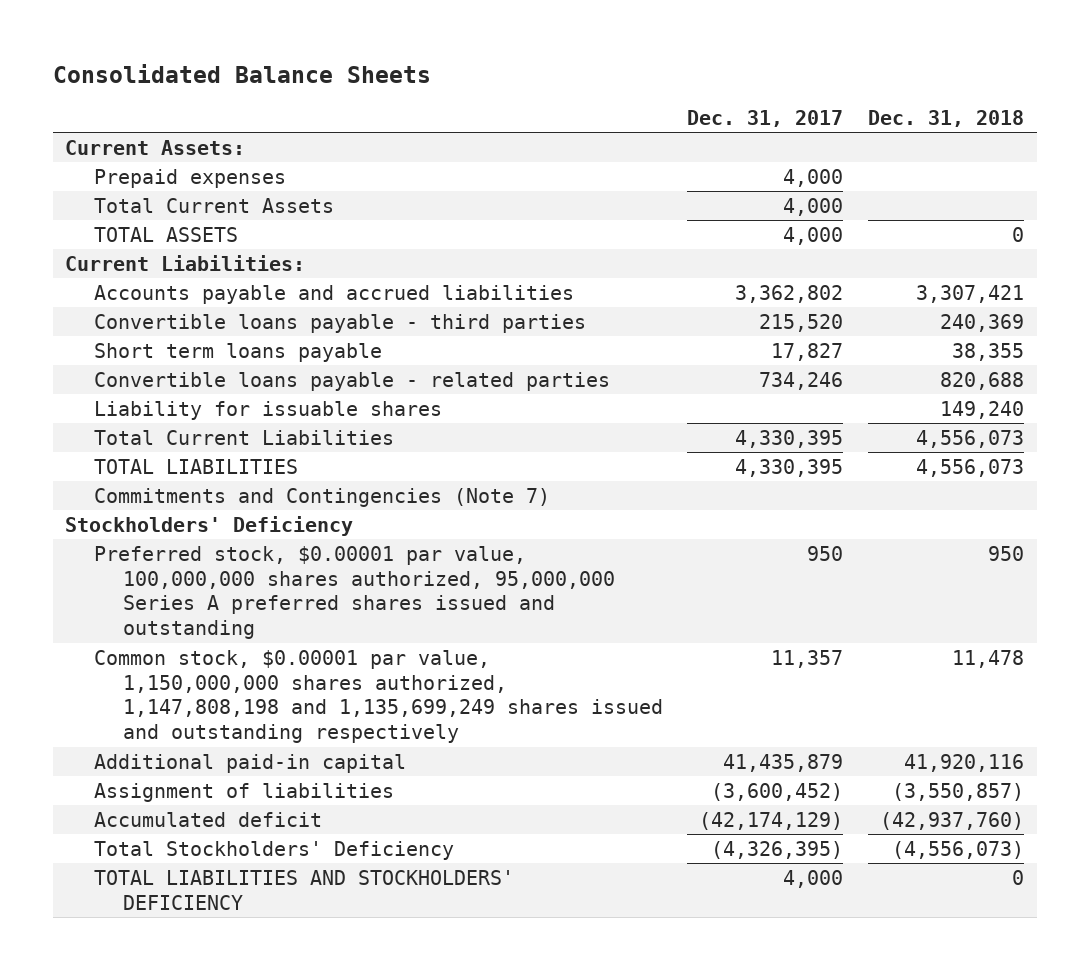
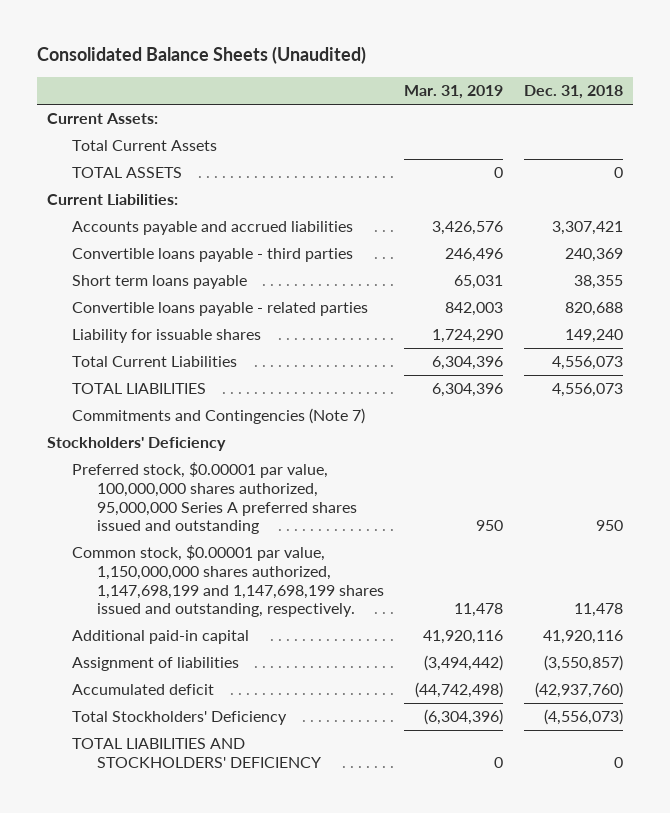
- Consolidated Balance Sheets
+ Consolidated Balance Sheets (Unaudited)
- | Dec. 31, 2017 | Dec. 31, 2018
+ | Mar. 31, 2019 | Dec. 31, 2018
- Prepaid expenses | 4,000 |
- Common stock, $0.00001 par value, 1,150,000,000 shares authorized, 1,147,808,198 and 1,135,699,249 shares issued and outstanding respectively | 11,357 | 11,478
+ Common stock, $0.00001 par value, 1,150,000,000 shares authorized, 1,147,698,199 and 1,147,698,199 shares issued and outstanding, respectively. | 11,478 | 11,478

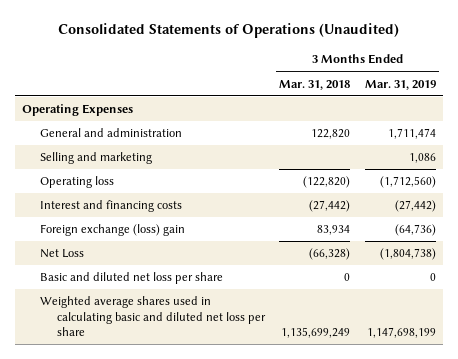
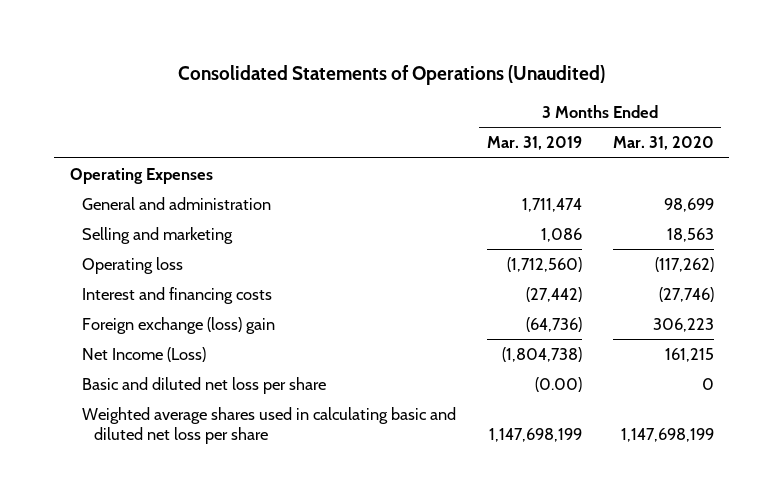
- | 3 Months Ended Mar. 31, 2018 | 3 Months Ended Mar. 31, 2019
+ | 3 Months Ended Mar. 31, 2019 | 3 Months Ended Mar. 31, 2020
- Net Loss | (66,328) | (1,804,738)
- Basic and diluted net loss per share | 0 | 0
+ Net Income (Loss) | (1,804,738) | 161,215
+ Basic and diluted net loss per share | (0.00) | 0

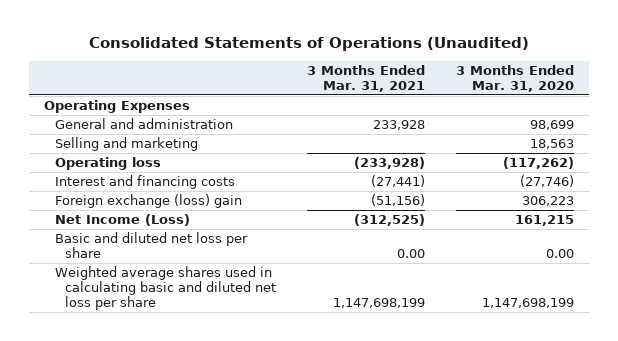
- | 3 Months Ended Mar. 31, 2019 | 3 Months Ended Mar. 31, 2020
+ | 3 Months Ended Mar. 31, 2021 | 3 Months Ended Mar. 31, 2020
- Basic and diluted net loss per share | (0.00) | 0
+ Basic and diluted net loss per share | 0.00 | 0.00

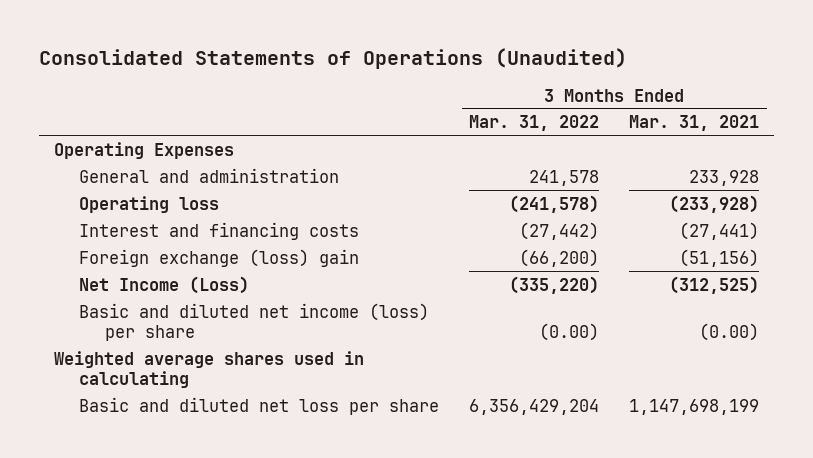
- | 3 Months Ended Mar. 31, 2021 | 3 Months Ended Mar. 31, 2020
+ | 3 Months Ended Mar. 31, 2022 | 3 Months Ended Mar. 31, 2021
- Selling and marketing | | 18,563
- Basic and diluted net loss per share | 0.00 | 0.00
- Weighted average shares used in calculating basic and diluted net loss per share | 1,147,698,199 | 1,147,698,199
+ Basic and diluted net income (loss) per share | (0.00) | (0.00)
+ Weighted average shares used in calculating
+ Basic and diluted net loss per share | 6,356,429,204 | 1,147,698,199

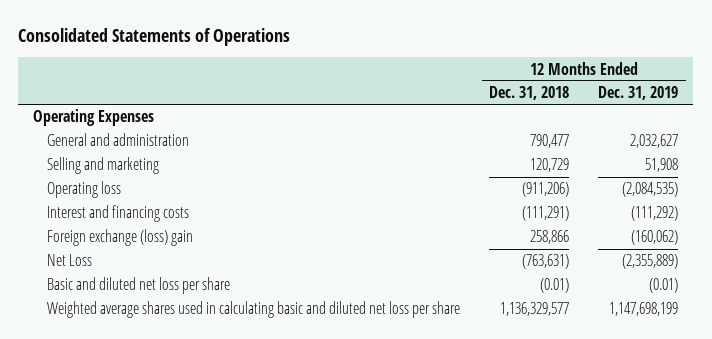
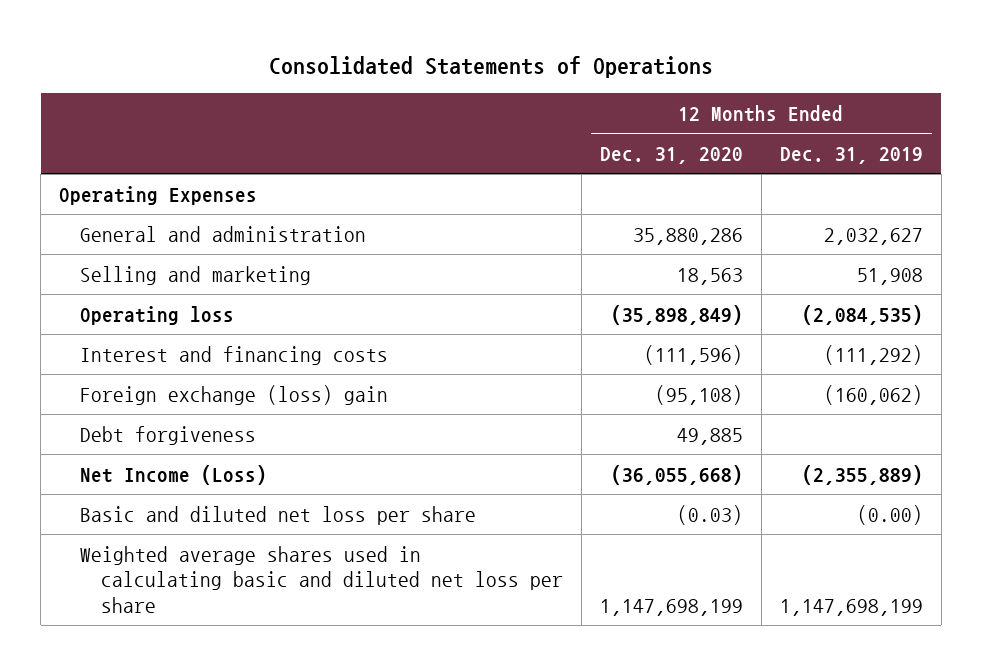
- | 12 Months Ended Dec. 31, 2018 | 12 Months Ended Dec. 31, 2019
+ | 12 Months Ended Dec. 31, 2020 | 12 Months Ended Dec. 31, 2019
- Net Loss | (763,631) | (2,355,889)
- Basic and diluted net loss per share | (0.01) | (0.01)
+ Debt forgiveness | 49,885 |
+ Net Income (Loss) | (36,055,668) | (2,355,889)
+ Basic and diluted net loss per share | (0.03) | (0.00)

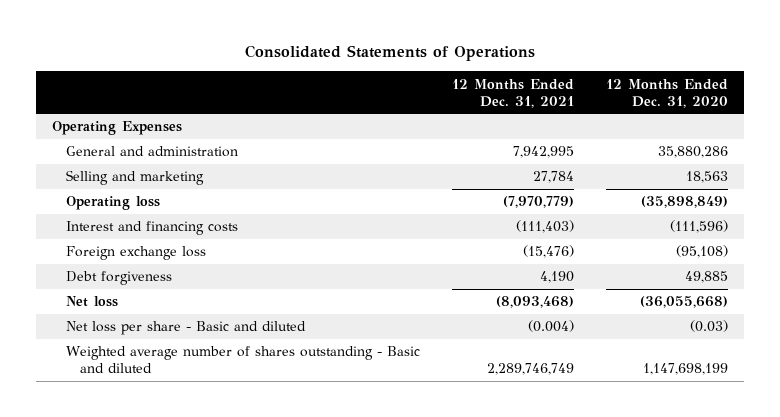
- | 12 Months Ended Dec. 31, 2020 | 12 Months Ended Dec. 31, 2019
+ | 12 Months Ended Dec. 31, 2021 | 12 Months Ended Dec. 31, 2020
- Foreign exchange (loss) gain | (95,108) | (160,062)
+ Foreign exchange loss | (15,476) | (95,108)
- Net Income (Loss) | (36,055,668) | (2,355,889)
- Basic and diluted net loss per share | (0.03) | (0.00)
- Weighted average shares used in calculating basic and diluted net loss per share | 1,147,698,199 | 1,147,698,199
+ Net loss | (8,093,468) | (36,055,668)
+ Net loss per share - Basic and diluted | (0.004) | (0.03)
+ Weighted average number of shares outstanding - Basic and diluted | 2,289,746,749 | 1,147,698,199

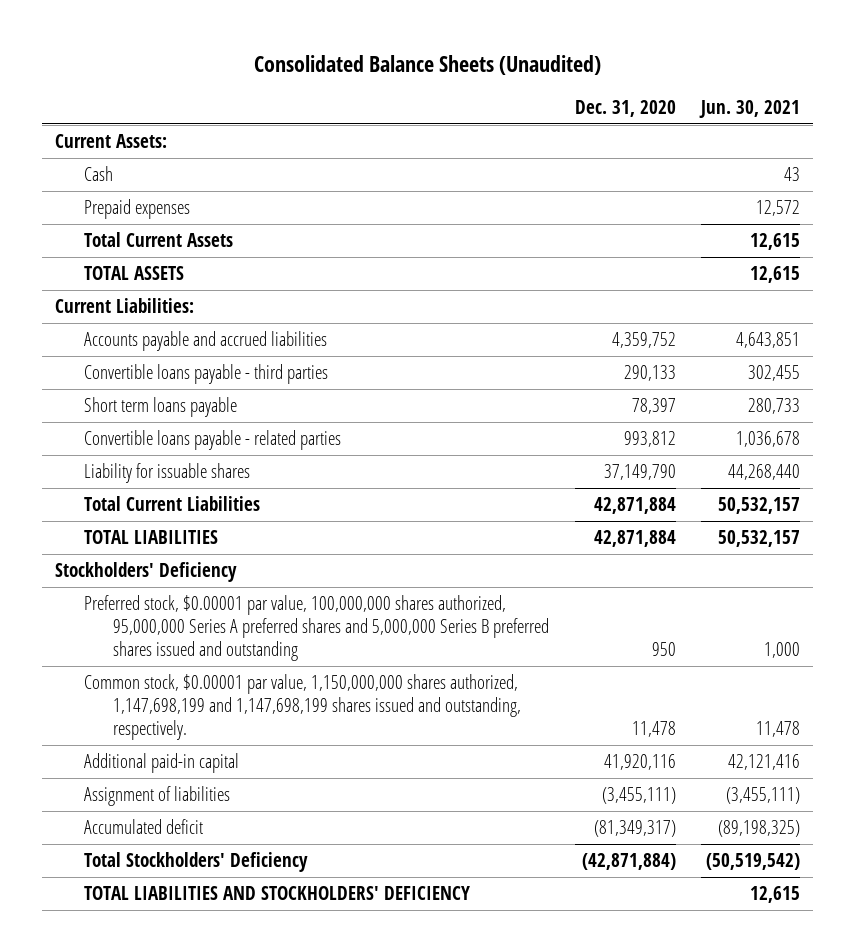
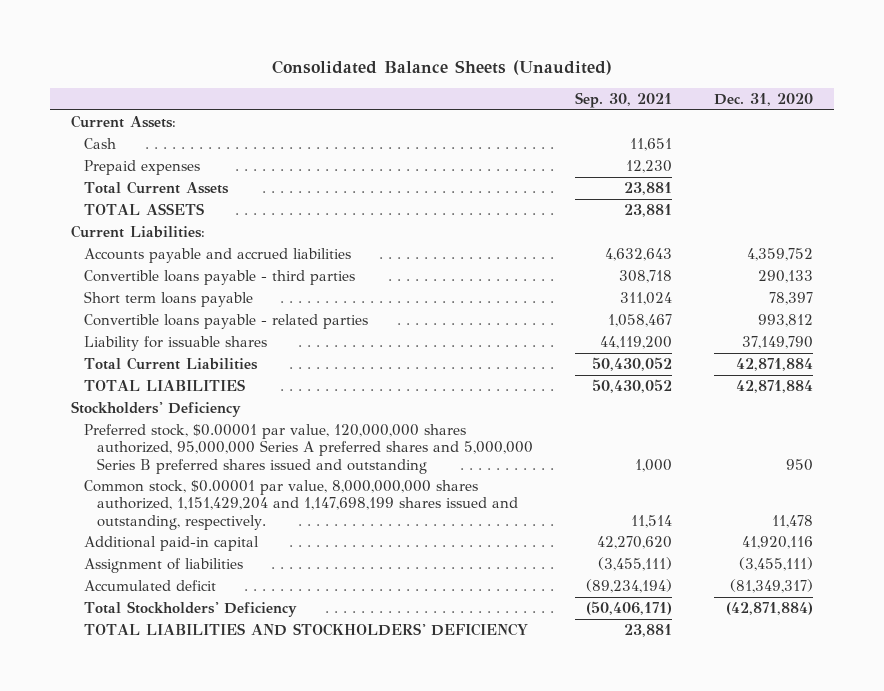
- | Dec. 31, 2020 | Jun. 30, 2021
+ | Sep. 30, 2021 | Dec. 31, 2020
- Preferred stock, $0.00001 par value, 100,000,000 shares authorized, 95,000,000 Series A preferred shares and 5,000,000 Series B preferred shares issued and outstanding | 950 | 1,000
- Common stock, $0.00001 par value, 1,150,000,000 shares authorized, 1,147,698,199 and 1,147,698,199 shares issued and outstanding, respectively. | 11,478 | 11,478
+ Preferred stock, $0.00001 par value, 120,000,000 shares authorized, 95,000,000 Series A preferred shares and 5,000,000 Series B preferred shares issued and outstanding | 1,000 | 950
+ Common stock, $0.00001 par value, 8,000,000,000 shares authorized, 1,151,429,204 and 1,147,698,199 shares issued and outstanding, respectively. | 11,514 | 11,478

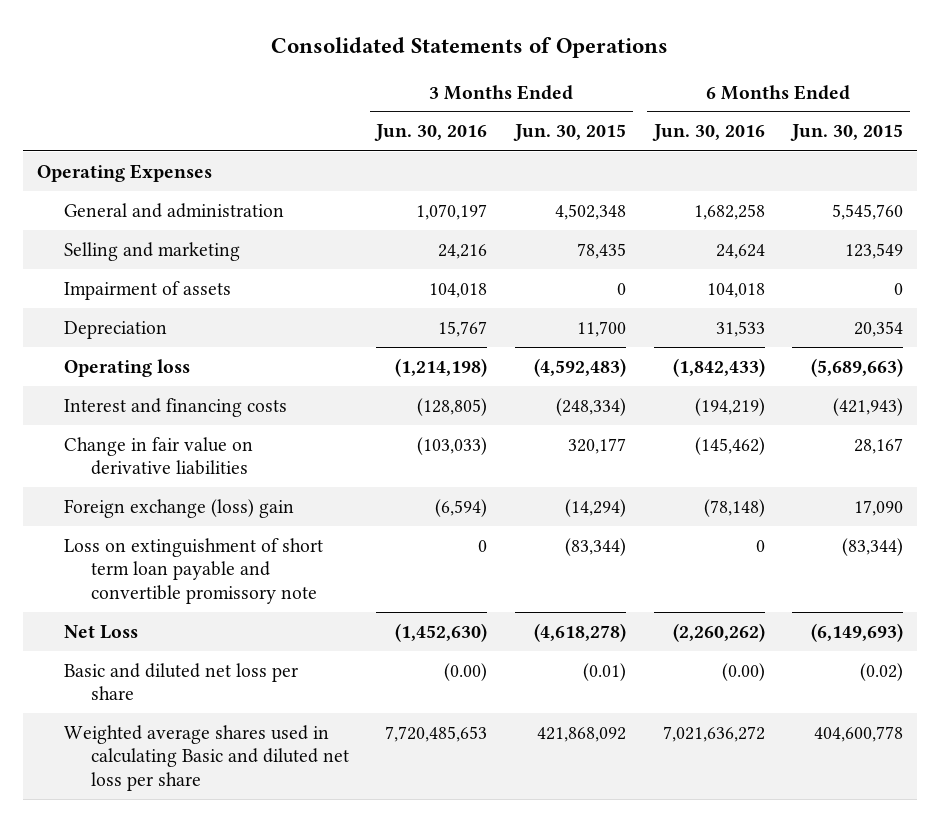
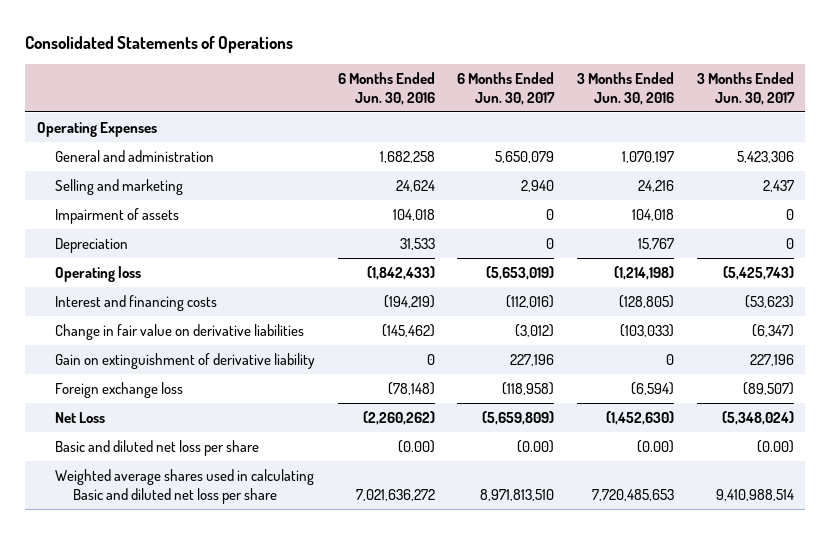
- | 3 Months Ended Jun. 30, 2016 | 3 Months Ended Jun. 30, 2015 | 6 Months Ended Jun. 30, 2016 | 6 Months Ended Jun. 30, 2015
+ | 6 Months Ended Jun. 30, 2016 | 6 Months Ended Jun. 30, 2017 | 3 Months Ended Jun. 30, 2016 | 3 Months Ended Jun. 30, 2017
- Foreign exchange (loss) gain | (6,594) | (14,294) | (78,148) | 17,090
- Loss on extinguishment of short term loan payable and convertible promissory note | 0 | (83,344) | 0 | (83,344)
+ Gain on extinguishment of derivative liability | 0 | 227,196 | 0 | 227,196
+ Foreign exchange loss | (78,148) | (118,958) | (6,594) | (89,507)

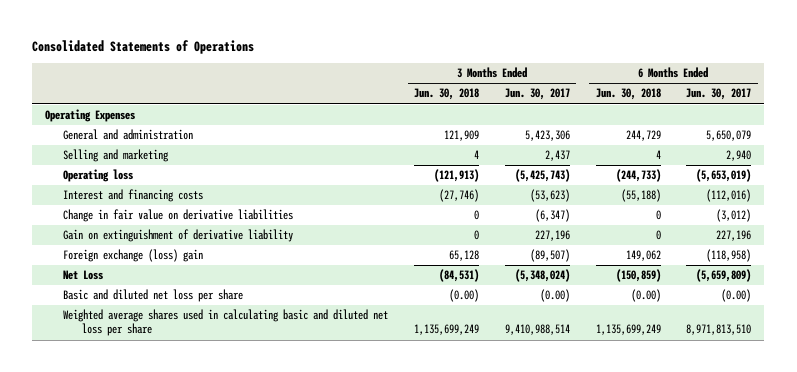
- | 6 Months Ended Jun. 30, 2016 | 6 Months Ended Jun. 30, 2017 | 3 Months Ended Jun. 30, 2016 | 3 Months Ended Jun. 30, 2017
+ | 3 Months Ended Jun. 30, 2018 | 3 Months Ended Jun. 30, 2017 | 6 Months Ended Jun. 30, 2018 | 6 Months Ended Jun. 30, 2017
- Impairment of assets | 104,018 | 0 | 104,018 | 0
- Depreciation | 31,533 | 0 | 15,767 | 0
- Foreign exchange loss | (78,148) | (118,958) | (6,594) | (89,507)
+ Foreign exchange (loss) gain | 65,128 | (89,507) | 149,062 | (118,958)
- Weighted average shares used in calculating Basic and diluted net loss per share | 7,021,636,272 | 8,971,813,510 | 7,720,485,653 | 9,410,988,514
+ Weighted average shares used in calculating basic and diluted net loss per share | 1,135,699,249 | 9,410,988,514 | 1,135,699,249 | 8,971,813,510

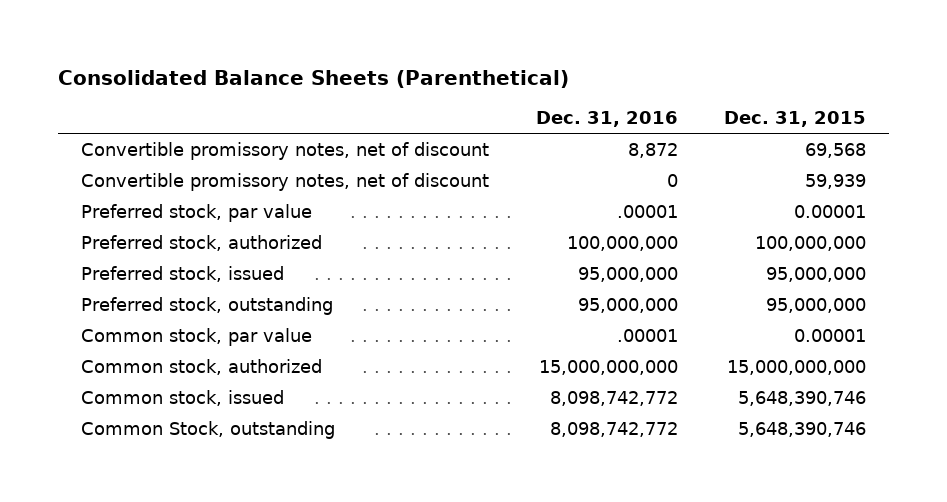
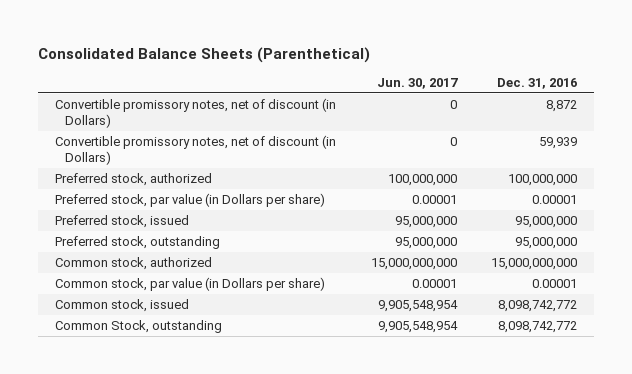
- | Dec. 31, 2016 | Dec. 31, 2015
+ | Jun. 30, 2017 | Dec. 31, 2016
- Convertible promissory notes, net of discount | 8,872 | 69,568
- Convertible promissory notes, net of discount | 0 | 59,939
- Preferred stock, par value | .00001 | 0.00001
+ Convertible promissory notes, net of discount (in Dollars) | 0 | 8,872
+ Convertible promissory notes, net of discount (in Dollars) | 0 | 59,939
+ Preferred stock, par value (in Dollars per share) | 0.00001 | 0.00001
- Common stock, par value | .00001 | 0.00001
+ Common stock, par value (in Dollars per share) | 0.00001 | 0.00001

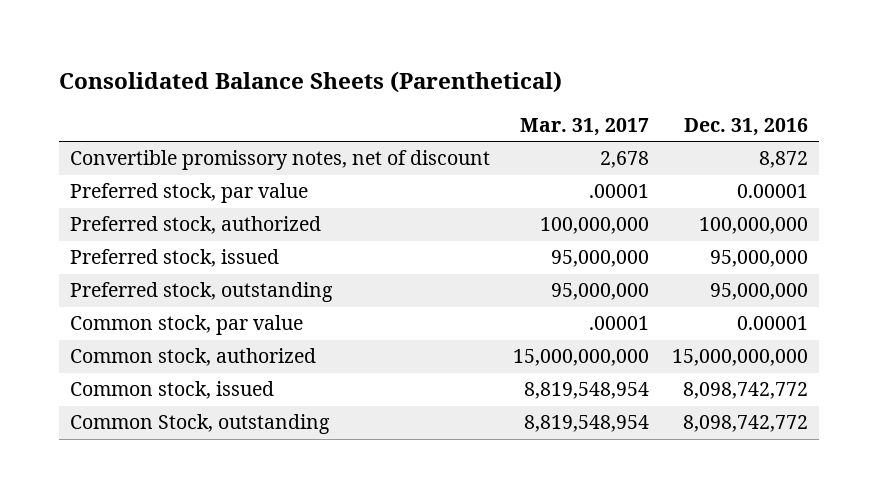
- | Jun. 30, 2017 | Dec. 31, 2016
+ | Mar. 31, 2017 | Dec. 31, 2016
- Convertible promissory notes, net of discount (in Dollars) | 0 | 8,872
- Convertible promissory notes, net of discount (in Dollars) | 0 | 59,939
+ Convertible promissory notes, net of discount | 2,678 | 8,872
+ Preferred stock, par value | .00001 | 0.00001
- Preferred stock, par value (in Dollars per share) | 0.00001 | 0.00001
+ Common stock, par value | .00001 | 0.00001
- Common stock, par value (in Dollars per share) | 0.00001 | 0.00001

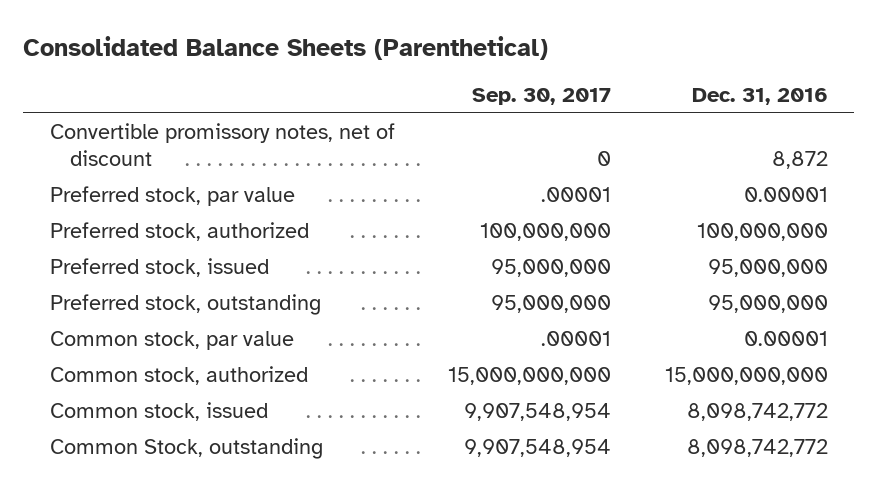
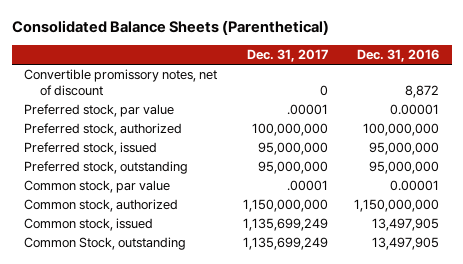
- | Sep. 30, 2017 | Dec. 31, 2016
+ | Dec. 31, 2017 | Dec. 31, 2016
- Common stock, authorized | 15,000,000,000 | 15,000,000,000
- Common stock, issued | 9,907,548,954 | 8,098,742,772
- Common Stock, outstanding | 9,907,548,954 | 8,098,742,772
+ Common stock, authorized | 1,150,000,000 | 1,150,000,000
+ Common stock, issued | 1,135,699,249 | 13,497,905
+ Common Stock, outstanding | 1,135,699,249 | 13,497,905

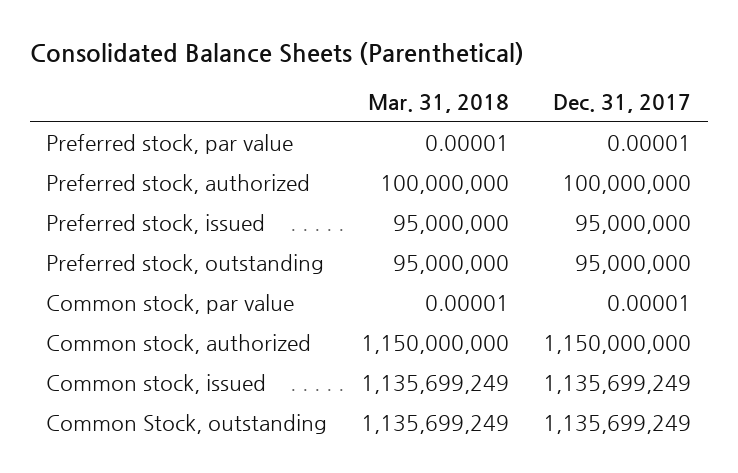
- | Dec. 31, 2017 | Dec. 31, 2016
+ | Mar. 31, 2018 | Dec. 31, 2017
- Convertible promissory notes, net of discount | 0 | 8,872
- Preferred stock, par value | .00001 | 0.00001
+ Preferred stock, par value | 0.00001 | 0.00001
- Common stock, par value | .00001 | 0.00001
+ Common stock, par value | 0.00001 | 0.00001

